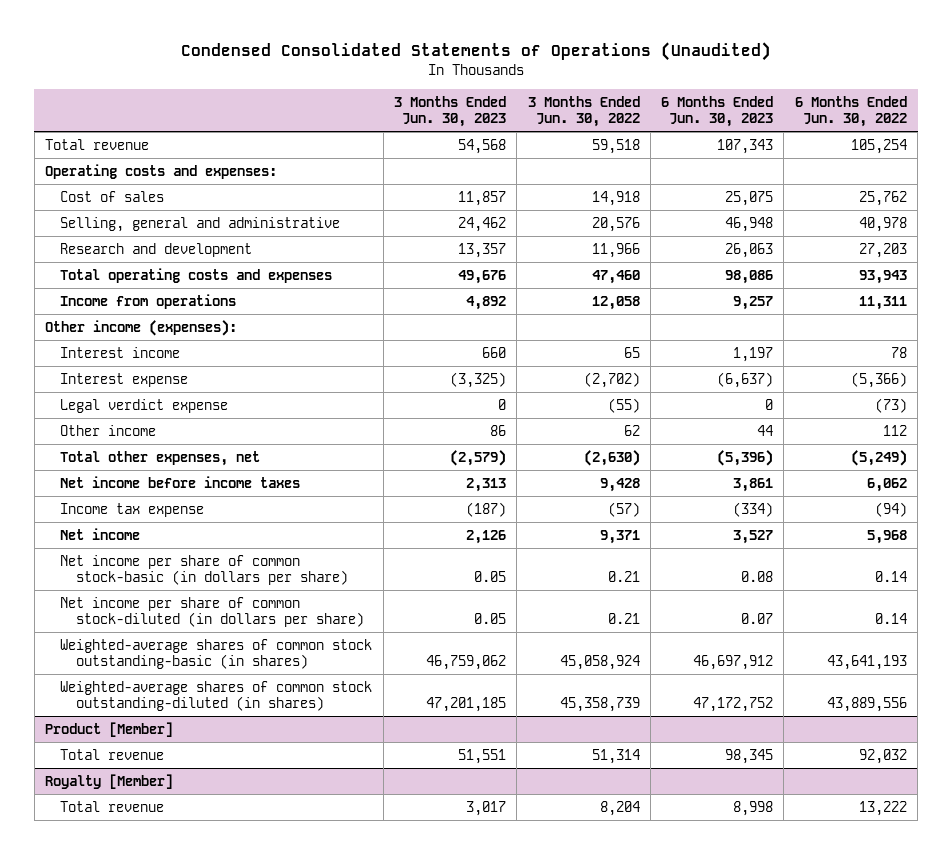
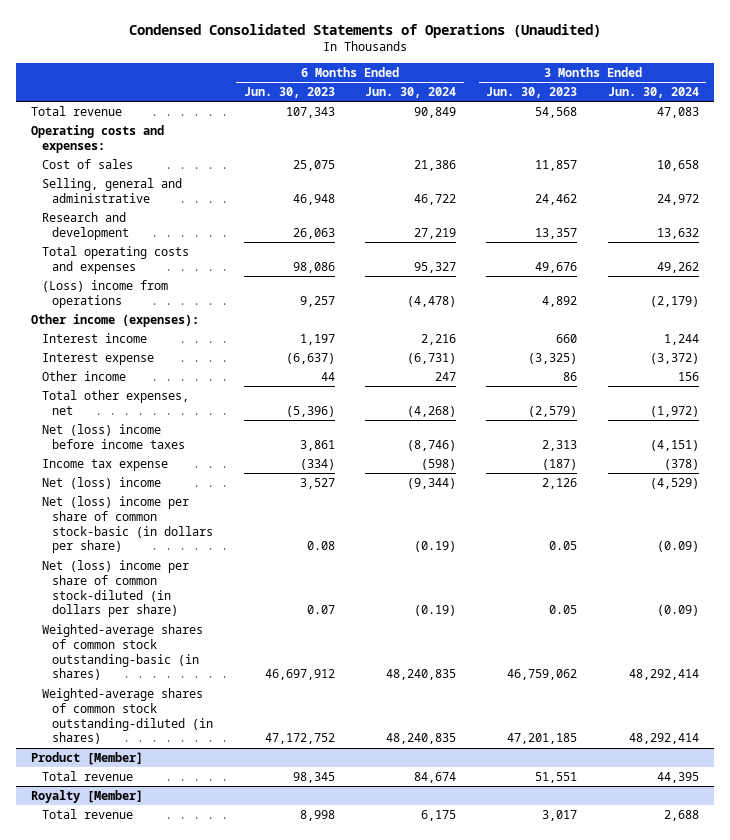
- | 3 Months Ended Jun. 30, 2023 | 3 Months Ended Jun. 30, 2022 | 6 Months Ended Jun. 30, 2023 | 6 Months Ended Jun. 30, 2022
+ | 6 Months Ended Jun. 30, 2023 | 6 Months Ended Jun. 30, 2024 | 3 Months Ended Jun. 30, 2023 | 3 Months Ended Jun. 30, 2024
- Income from operations | 4,892 | 12,058 | 9,257 | 11,311
+ (Loss) income from operations | 9,257 | (4,478) | 4,892 | (2,179)
- Legal verdict expense | 0 | (55) | 0 | (73)
- Net income before income taxes | 2,313 | 9,428 | 3,861 | 6,062
+ Net (loss) income before income taxes | 3,861 | (8,746) | 2,313 | (4,151)
- Net income | 2,126 | 9,371 | 3,527 | 5,968
- Net income per share of common stock-basic (in dollars per share) | 0.05 | 0.21 | 0.08 | 0.14
- Net income per share of common stock-diluted (in dollars per share) | 0.05 | 0.21 | 0.07 | 0.14
+ Net (loss) income | 3,527 | (9,344) | 2,126 | (4,529)
+ Net (loss) income per share of common stock-basic (in dollars per share) | 0.08 | (0.19) | 0.05 | (0.09)
+ Net (loss) income per share of common stock-diluted (in dollars per share) | 0.07 | (0.19) | 0.05 | (0.09)

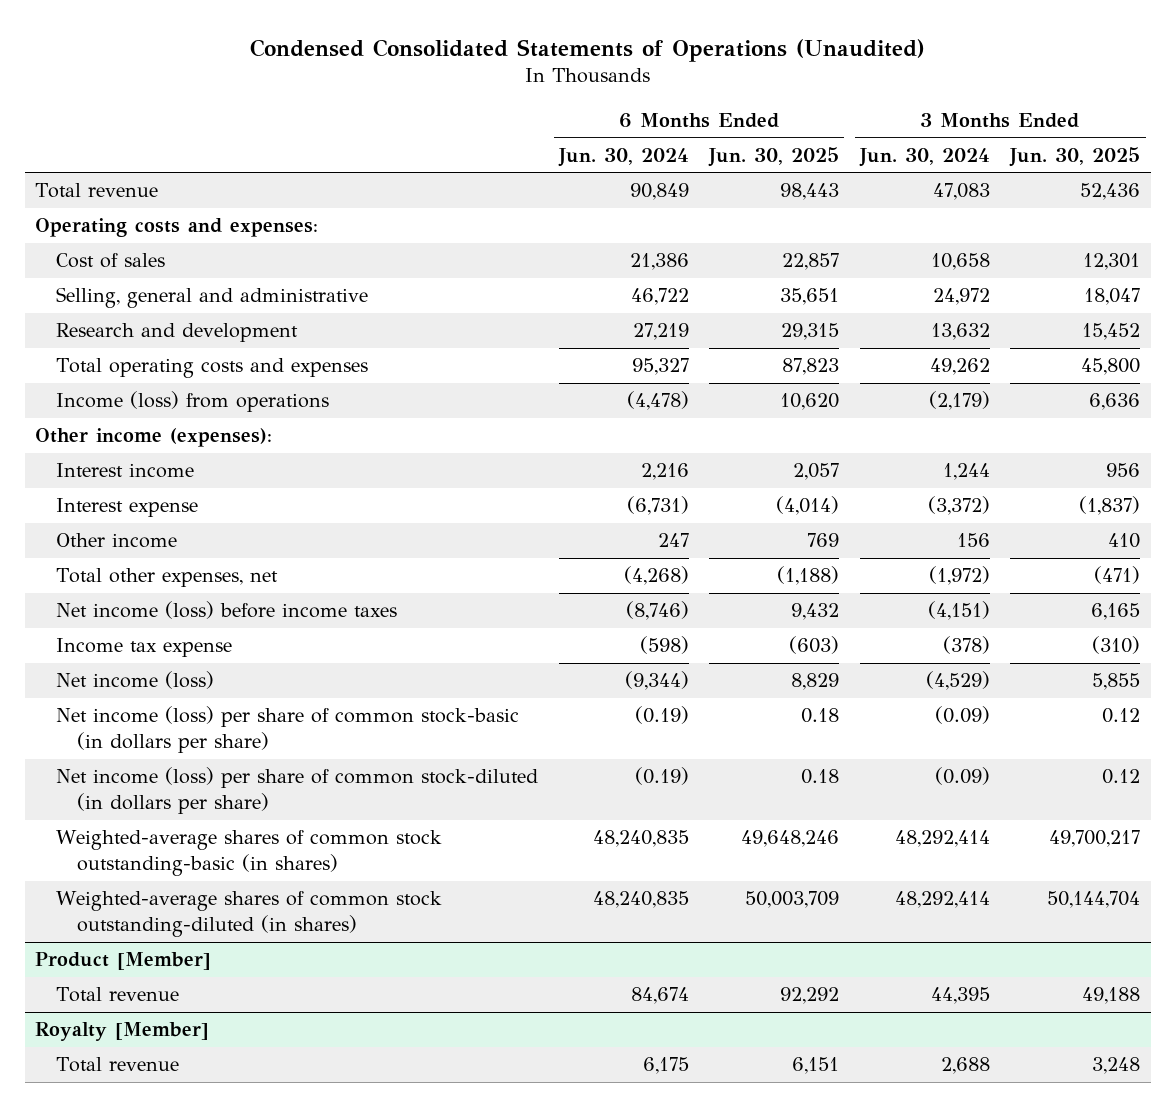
- | 6 Months Ended Jun. 30, 2023 | 6 Months Ended Jun. 30, 2024 | 3 Months Ended Jun. 30, 2023 | 3 Months Ended Jun. 30, 2024
+ | 6 Months Ended Jun. 30, 2024 | 6 Months Ended Jun. 30, 2025 | 3 Months Ended Jun. 30, 2024 | 3 Months Ended Jun. 30, 2025
- (Loss) income from operations | 9,257 | (4,478) | 4,892 | (2,179)
+ Income (loss) from operations | (4,478) | 10,620 | (2,179) | 6,636
- Net (loss) income before income taxes | 3,861 | (8,746) | 2,313 | (4,151)
+ Net income (loss) before income taxes | (8,746) | 9,432 | (4,151) | 6,165
- Net (loss) income | 3,527 | (9,344) | 2,126 | (4,529)
- Net (loss) income per share of common stock-basic (in dollars per share) | 0.08 | (0.19) | 0.05 | (0.09)
- Net (loss) income per share of common stock-diluted (in dollars per share) | 0.07 | (0.19) | 0.05 | (0.09)
+ Net income (loss) | (9,344) | 8,829 | (4,529) | 5,855
+ Net income (loss) per share of common stock-basic (in dollars per share) | (0.19) | 0.18 | (0.09) | 0.12
+ Net income (loss) per share of common stock-diluted (in dollars per share) | (0.19) | 0.18 | (0.09) | 0.12

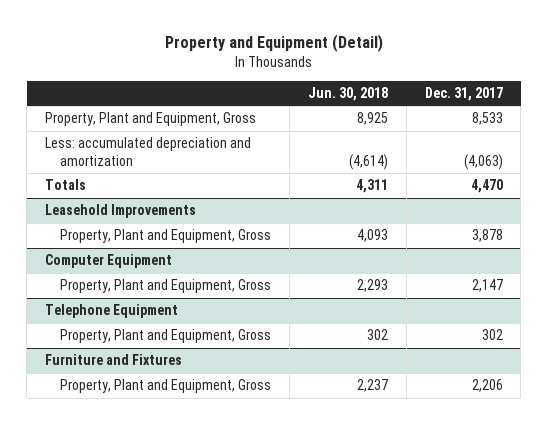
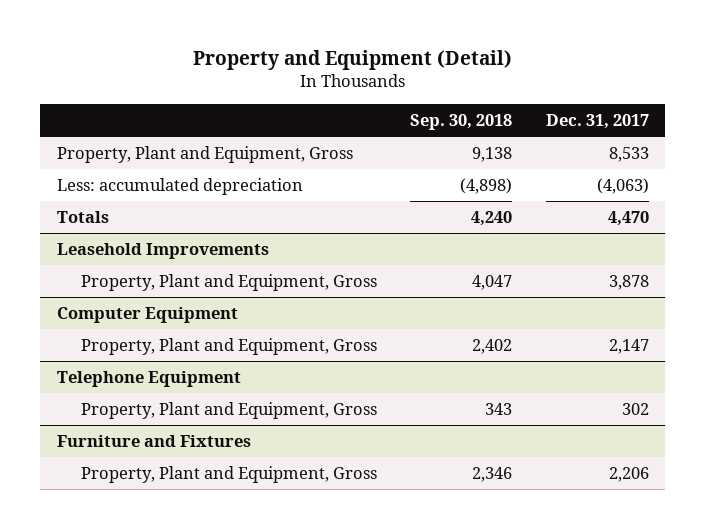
- | Jun. 30, 2018 | Dec. 31, 2017
+ | Sep. 30, 2018 | Dec. 31, 2017
- Less: accumulated depreciation and amortization | (4,614) | (4,063)
+ Less: accumulated depreciation | (4,898) | (4,063)

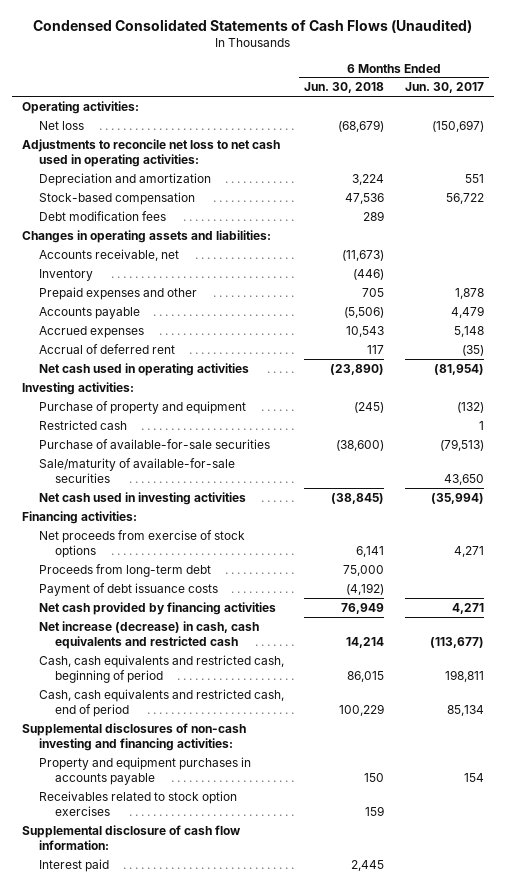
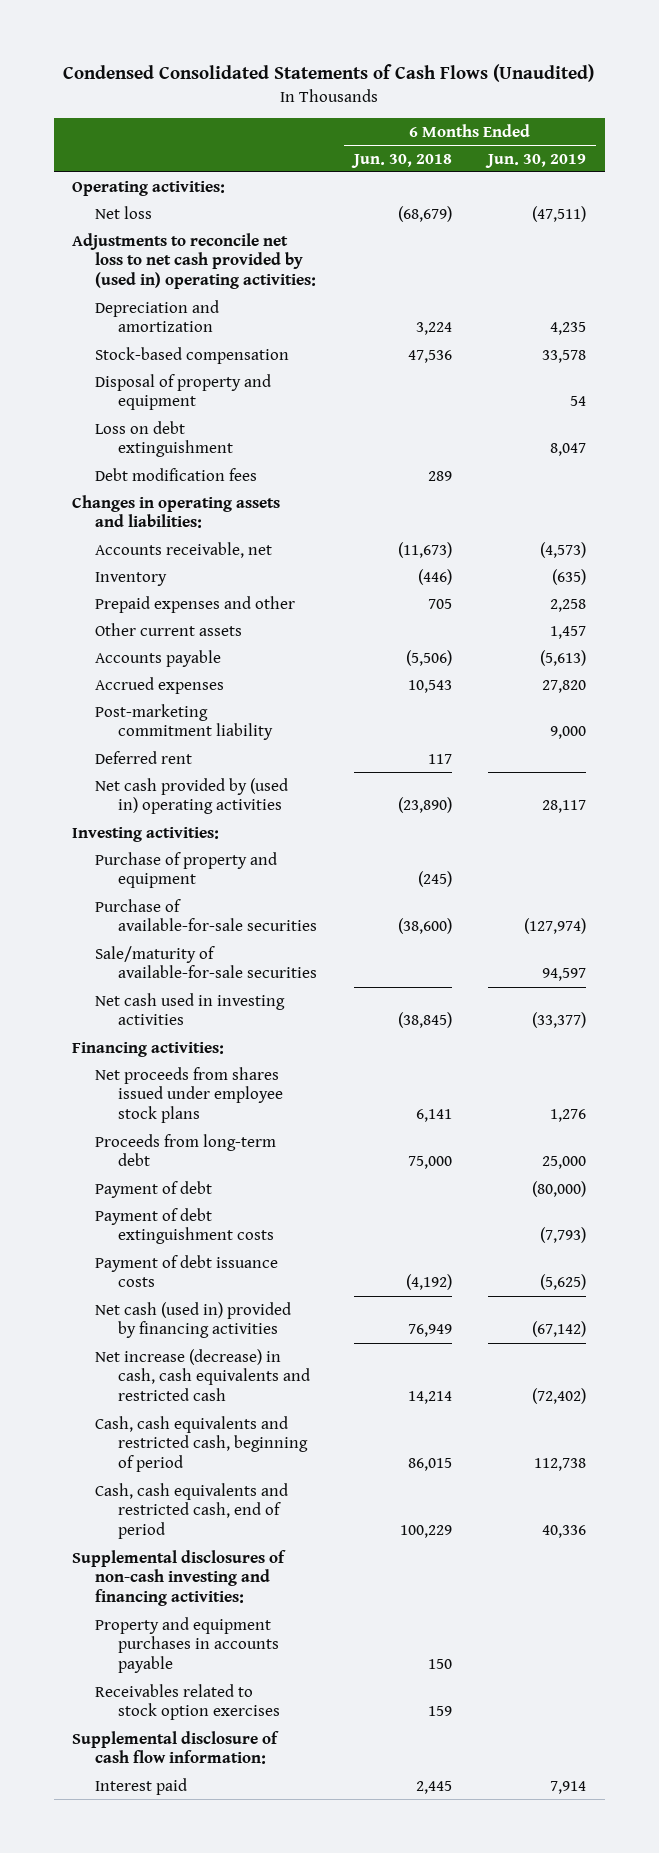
- | 6 Months Ended Jun. 30, 2018 | 6 Months Ended Jun. 30, 2017
+ | 6 Months Ended Jun. 30, 2018 | 6 Months Ended Jun. 30, 2019
- Adjustments to reconcile net loss to net cash used in operating activities:
+ Adjustments to reconcile net loss to net cash provided by (used in) operating activities:
+ Disposal of property and equipment | | 54
+ Loss on debt extinguishment | | 8,047
+ Other current assets | | 1,457
- Accrual of deferred rent | 117 | (35)
- Net cash used in operating activities | (23,890) | (81,954)
+ Post-marketing commitment liability | | 9,000
+ Deferred rent | 117 |
+ Net cash provided by (used in) operating activities | (23,890) | 28,117
- Restricted cash | | 1
- Net proceeds from exercise of stock options | 6,141 | 4,271
+ Net proceeds from shares issued under employee stock plans | 6,141 | 1,276
+ Payment of debt | | (80,000)
+ Payment of debt extinguishment costs | | (7,793)
- Net cash provided by financing activities | 76,949 | 4,271
+ Net cash (used in) provided by financing activities | 76,949 | (67,142)

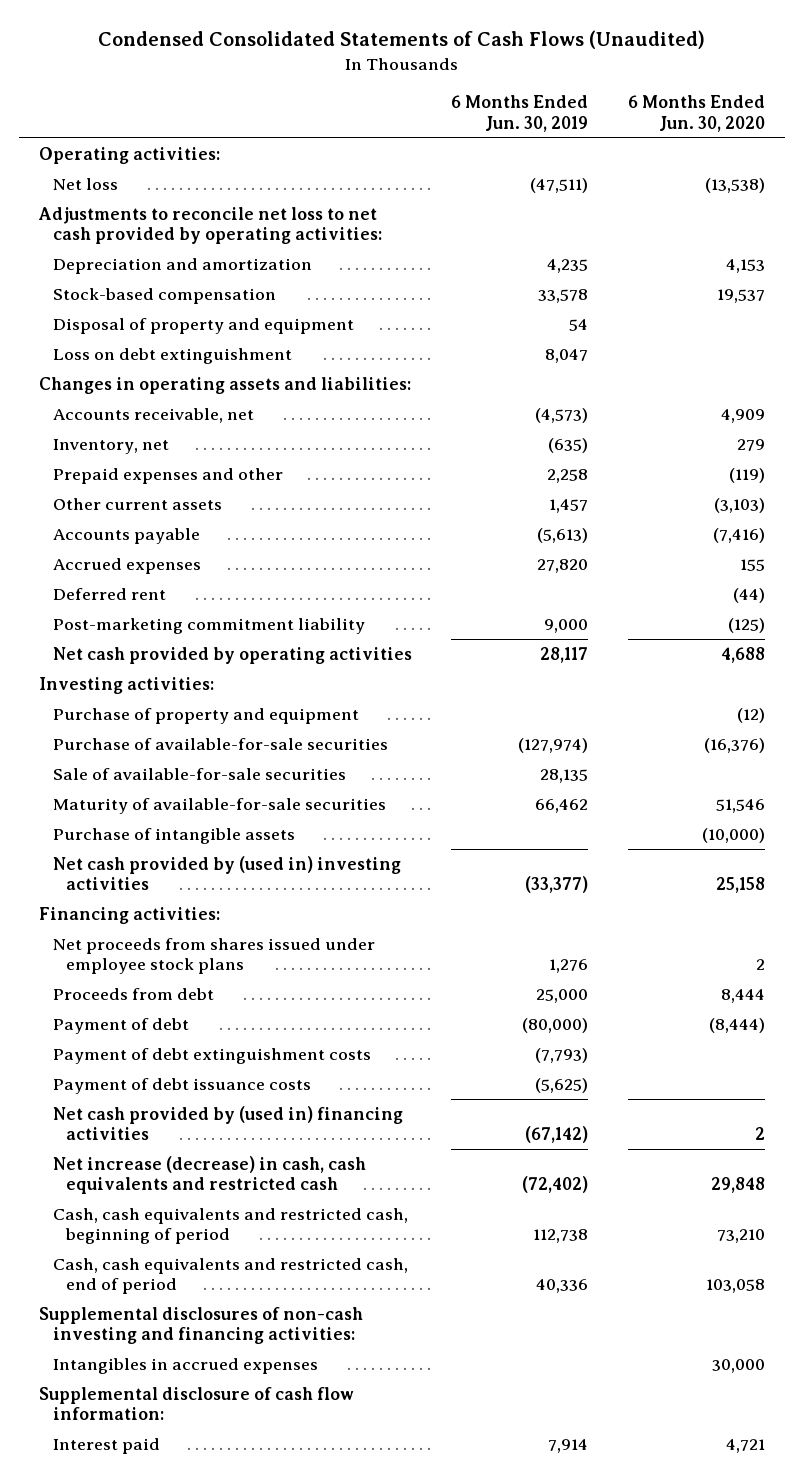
- | 6 Months Ended Jun. 30, 2018 | 6 Months Ended Jun. 30, 2019
+ | 6 Months Ended Jun. 30, 2019 | 6 Months Ended Jun. 30, 2020
- Adjustments to reconcile net loss to net cash provided by (used in) operating activities:
+ Adjustments to reconcile net loss to net cash provided by operating activities:
- Debt modification fees | 289 |
- Inventory | (446) | (635)
+ Inventory, net | (635) | 279
- Net cash provided by (used in) operating activities | (23,890) | 28,117
moved down: Post-marketing commitment liability | 9,000 | (125)
+ Net cash provided by operating activities | 28,117 | 4,688
- Sale/maturity of available-for-sale securities | | 94,597
- Net cash used in investing activities | (38,845) | (33,377)
+ Sale of available-for-sale securities | 28,135 |
+ Maturity of available-for-sale securities | 66,462 | 51,546
+ Purchase of intangible assets | | (10,000)
+ Net cash provided by (used in) investing activities | (33,377) | 25,158
- Proceeds from long-term debt | 75,000 | 25,000
+ Proceeds from debt | 25,000 | 8,444
- Net cash (used in) provided by financing activities | 76,949 | (67,142)
+ Net cash provided by (used in) financing activities | (67,142) | 2
- Property and equipment purchases in accounts payable | 150 |
- Receivables related to stock option exercises | 159 |
+ Intangibles in accrued expenses | | 30,000

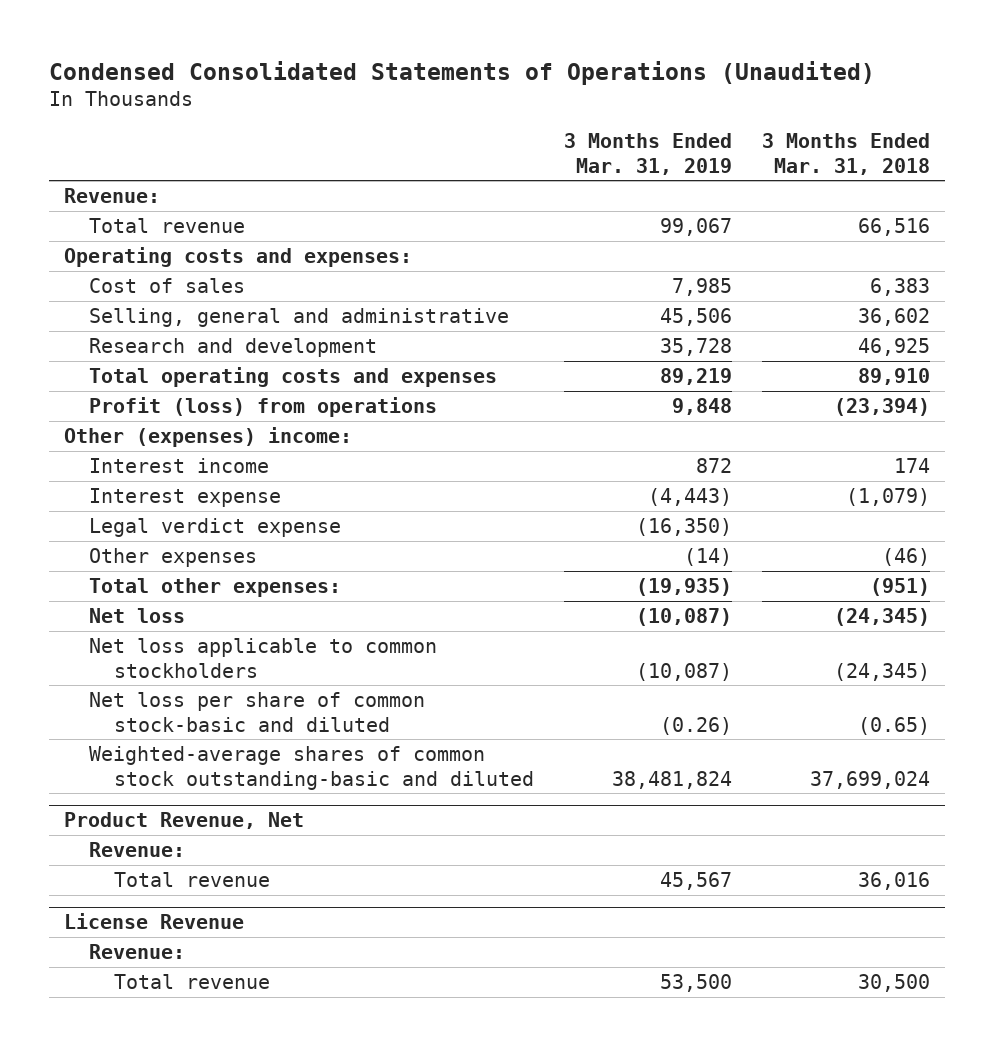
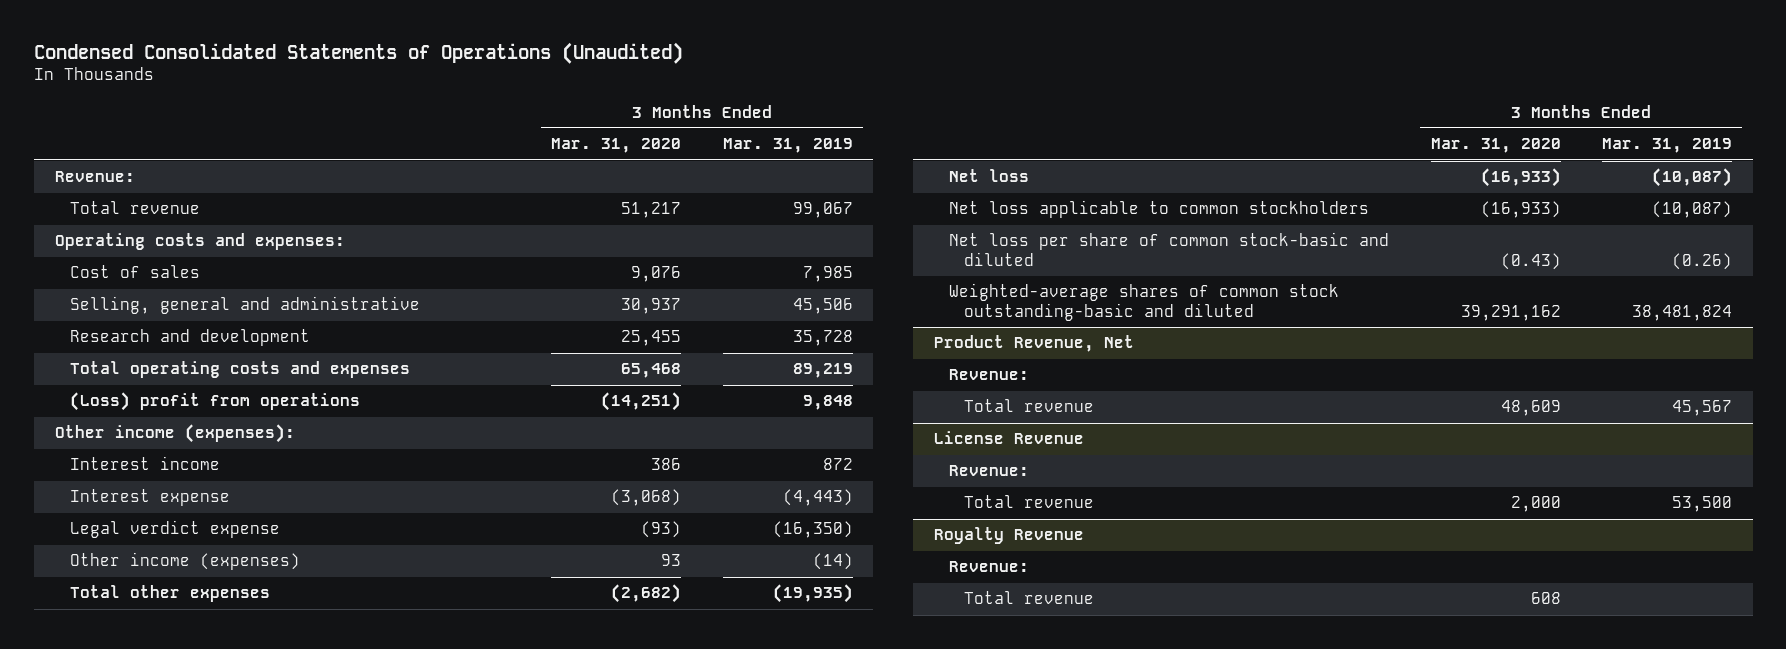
- | 3 Months Ended Mar. 31, 2019 | 3 Months Ended Mar. 31, 2018
+ | 3 Months Ended Mar. 31, 2020 | 3 Months Ended Mar. 31, 2019
- Profit (loss) from operations | 9,848 | (23,394)
- Other (expenses) income:
+ (Loss) profit from operations | (14,251) | 9,848
+ Other income (expenses):
- Other expenses | (14) | (46)
- Total other expenses: | (19,935) | (951)
+ Other income (expenses) | 93 | (14)
+ Total other expenses | (2,682) | (19,935)
+ Royalty Revenue
+ Revenue:
+ Total revenue | 608 |

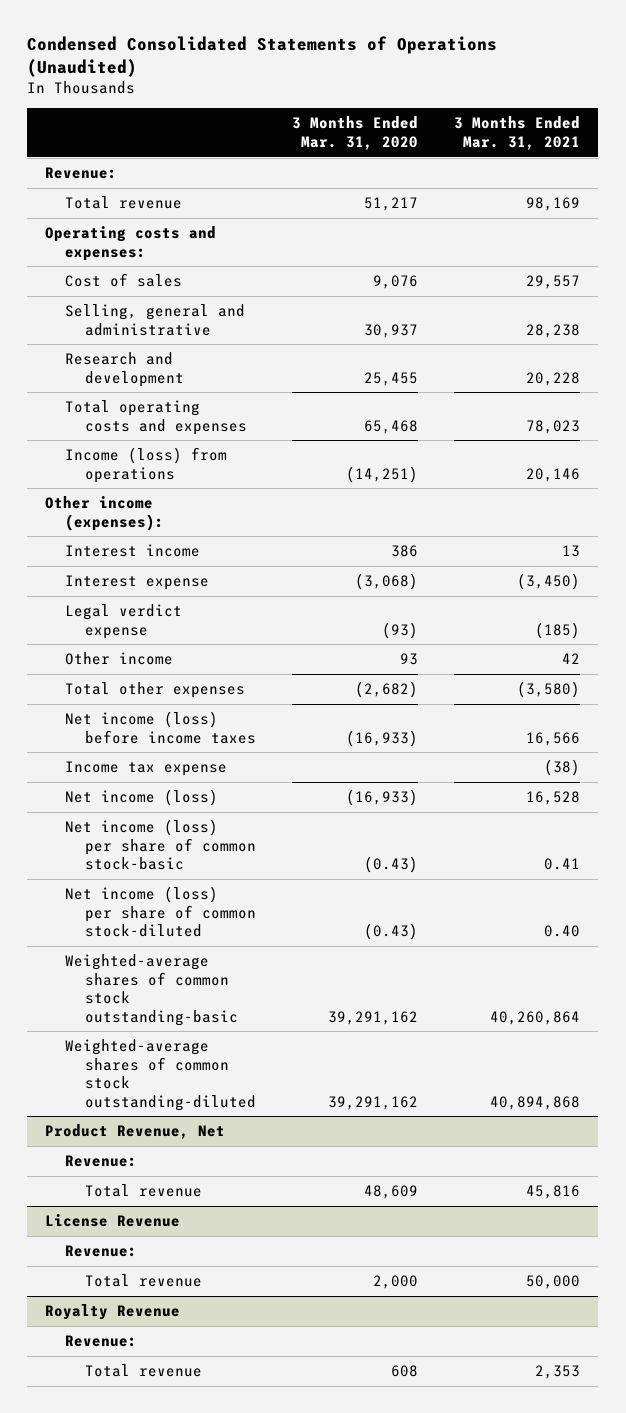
- | 3 Months Ended Mar. 31, 2020 | 3 Months Ended Mar. 31, 2019
+ | 3 Months Ended Mar. 31, 2020 | 3 Months Ended Mar. 31, 2021
- (Loss) profit from operations | (14,251) | 9,848
+ Income (loss) from operations | (14,251) | 20,146
- Other income (expenses) | 93 | (14)
+ Other income | 93 | 42
- Net loss | (16,933) | (10,087)
- Net loss applicable to common stockholders | (16,933) | (10,087)
- Net loss per share of common stock-basic and diluted | (0.43) | (0.26)
- Weighted-average shares of common stock outstanding-basic and diluted | 39,291,162 | 38,481,824
+ Net income (loss) before income taxes | (16,933) | 16,566
+ Income tax expense | | (38)
+ Net income (loss) | (16,933) | 16,528
+ Net income (loss) per share of common stock-basic | (0.43) | 0.41
+ Net income (loss) per share of common stock-diluted | (0.43) | 0.40
+ Weighted-average shares of common stock outstanding-basic | 39,291,162 | 40,260,864
+ Weighted-average shares of common stock outstanding-diluted | 39,291,162 | 40,894,868

